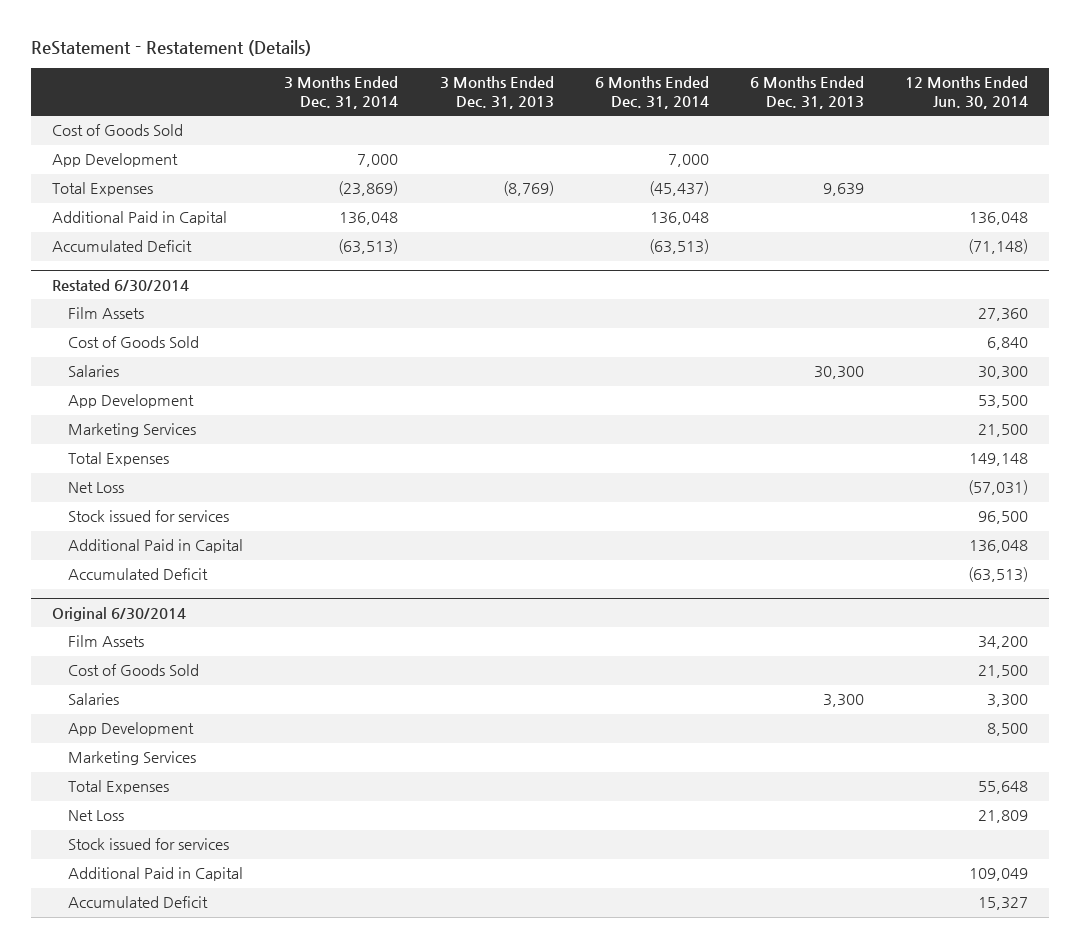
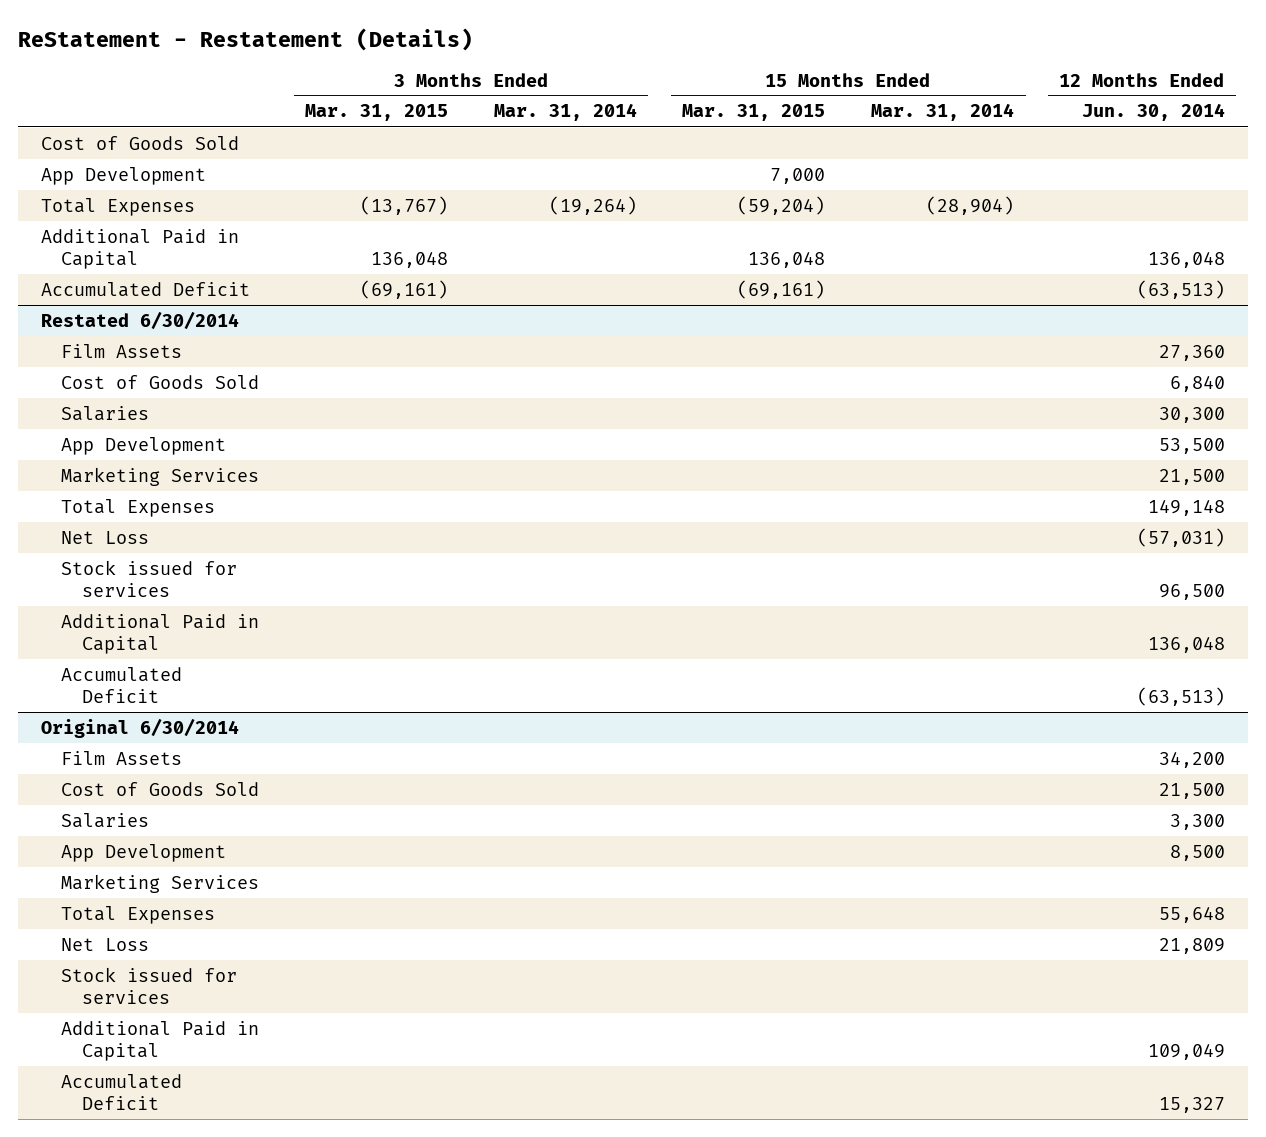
- | 3 Months Ended Dec. 31, 2014 | 3 Months Ended Dec. 31, 2013 | 6 Months Ended Dec. 31, 2014 | 6 Months Ended Dec. 31, 2013 | 12 Months Ended Jun. 30, 2014
+ | 3 Months Ended Mar. 31, 2015 | 3 Months Ended Mar. 31, 2014 | 15 Months Ended Mar. 31, 2015 | 15 Months Ended Mar. 31, 2014 | 12 Months Ended Jun. 30, 2014
- Accumulated Deficit | (63,513) | | (63,513) | | (71,148)
+ Accumulated Deficit | (69,161) | | (69,161) | | (63,513)

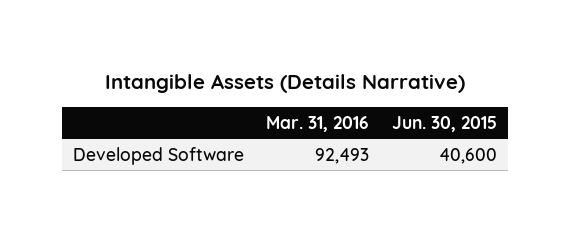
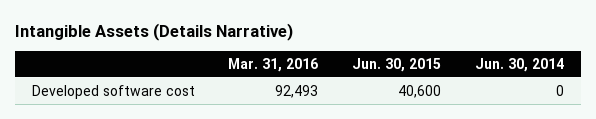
- | Mar. 31, 2016 | Jun. 30, 2015
+ | Mar. 31, 2016 | Jun. 30, 2015 | Jun. 30, 2014
- Developed Software | 92,493 | 40,600
+ Developed software cost | 92,493 | 40,600 | 0

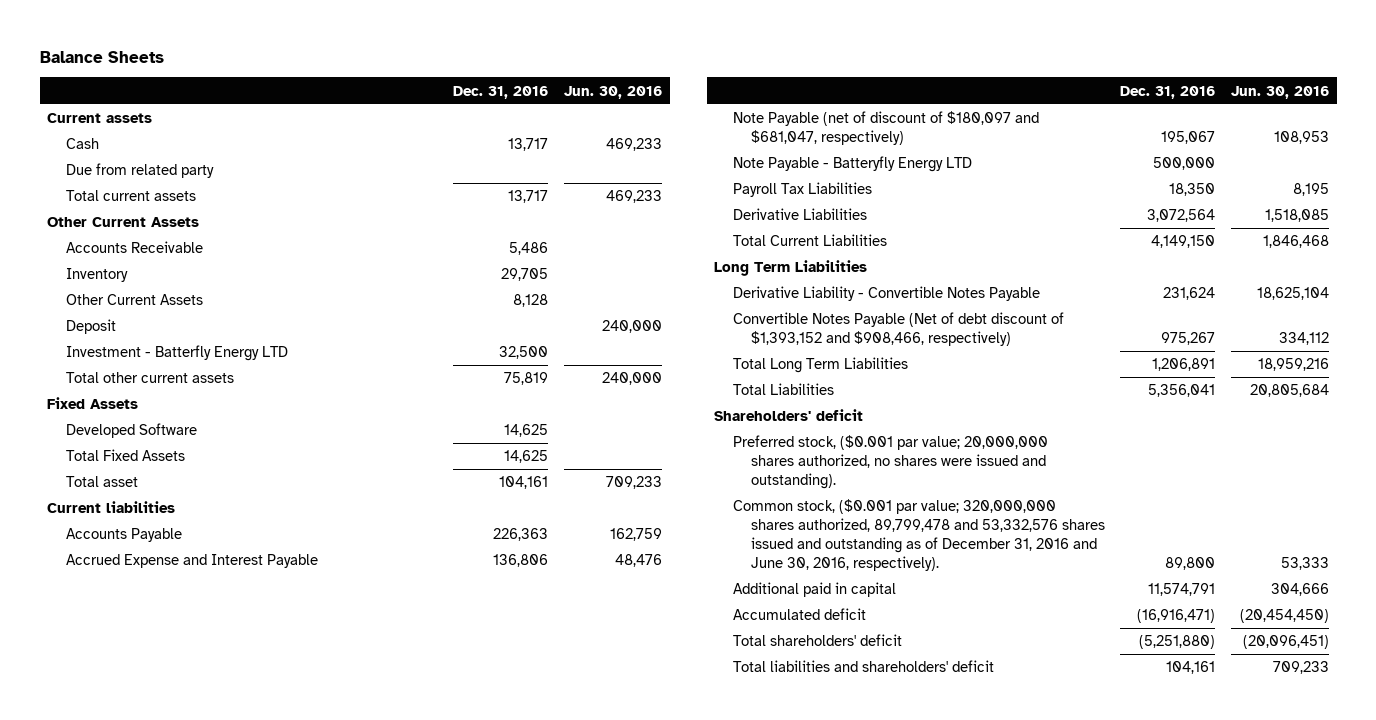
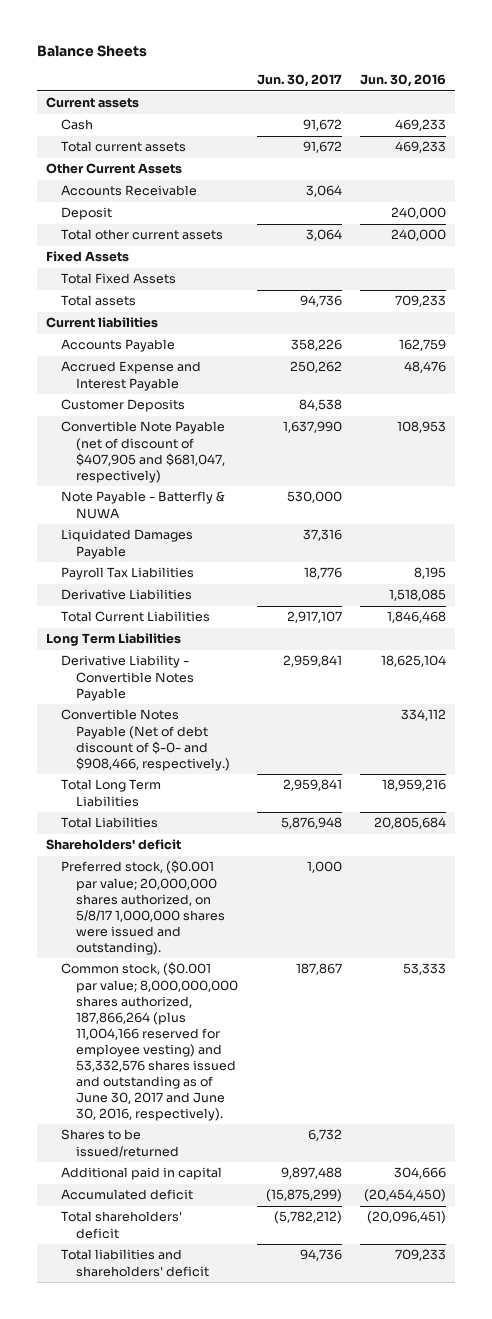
- | Dec. 31, 2016 | Jun. 30, 2016
+ | Jun. 30, 2017 | Jun. 30, 2016
- Due from related party
- Inventory | 29,705 |
- Other Current Assets | 8,128 |
- Investment - Batterfly Energy LTD | 32,500 |
- Developed Software | 14,625 |
- Total asset | 104,161 | 709,233
+ Total assets | 94,736 | 709,233
- Note Payable (net of discount of $180,097 and $681,047, respectively) | 195,067 | 108,953
- Note Payable - Batteryfly Energy LTD | 500,000 |
+ Customer Deposits | 84,538 |
+ Convertible Note Payable (net of discount of $407,905 and $681,047, respectively) | 1,637,990 | 108,953
+ Note Payable - Batterfly & NUWA | 530,000 |
+ Liquidated Damages Payable | 37,316 |
- Convertible Notes Payable (Net of debt discount of $1,393,152 and $908,466, respectively) | 975,267 | 334,112
+ Convertible Notes Payable (Net of debt discount of $-0- and $908,466, respectively.) | | 334,112
- Preferred stock, ($0.001 par value; 20,000,000 shares authorized, no shares were issued and outstanding).
- Common stock, ($0.001 par value; 320,000,000 shares authorized, 89,799,478 and 53,332,576 shares issued and outstanding as of December 31, 2016 and June 30, 2016, respectively). | 89,800 | 53,333
+ Preferred stock, ($0.001 par value; 20,000,000 shares authorized, on 5/8/17 1,000,000 shares were issued and outstanding). | 1,000 |
+ Common stock, ($0.001 par value; 8,000,000,000 shares authorized, 187,866,264 (plus 11,004,166 reserved for employee vesting) and 53,332,576 shares issued and outstanding as of June 30, 2017 and June 30, 2016, respectively). | 187,867 | 53,333
+ Shares to be issued/returned | 6,732 |

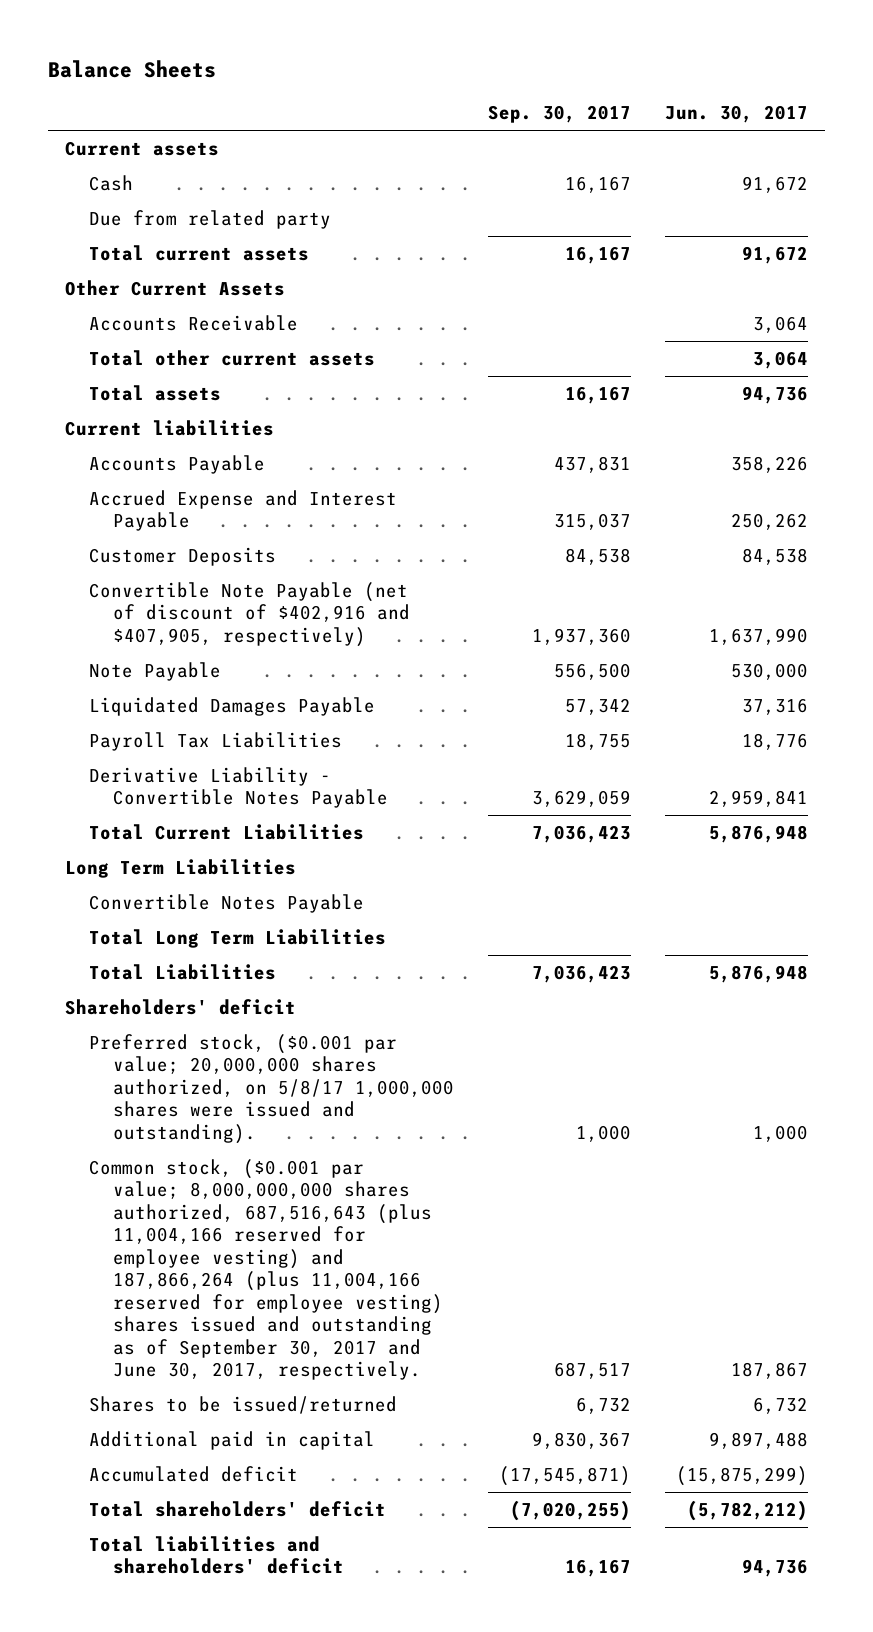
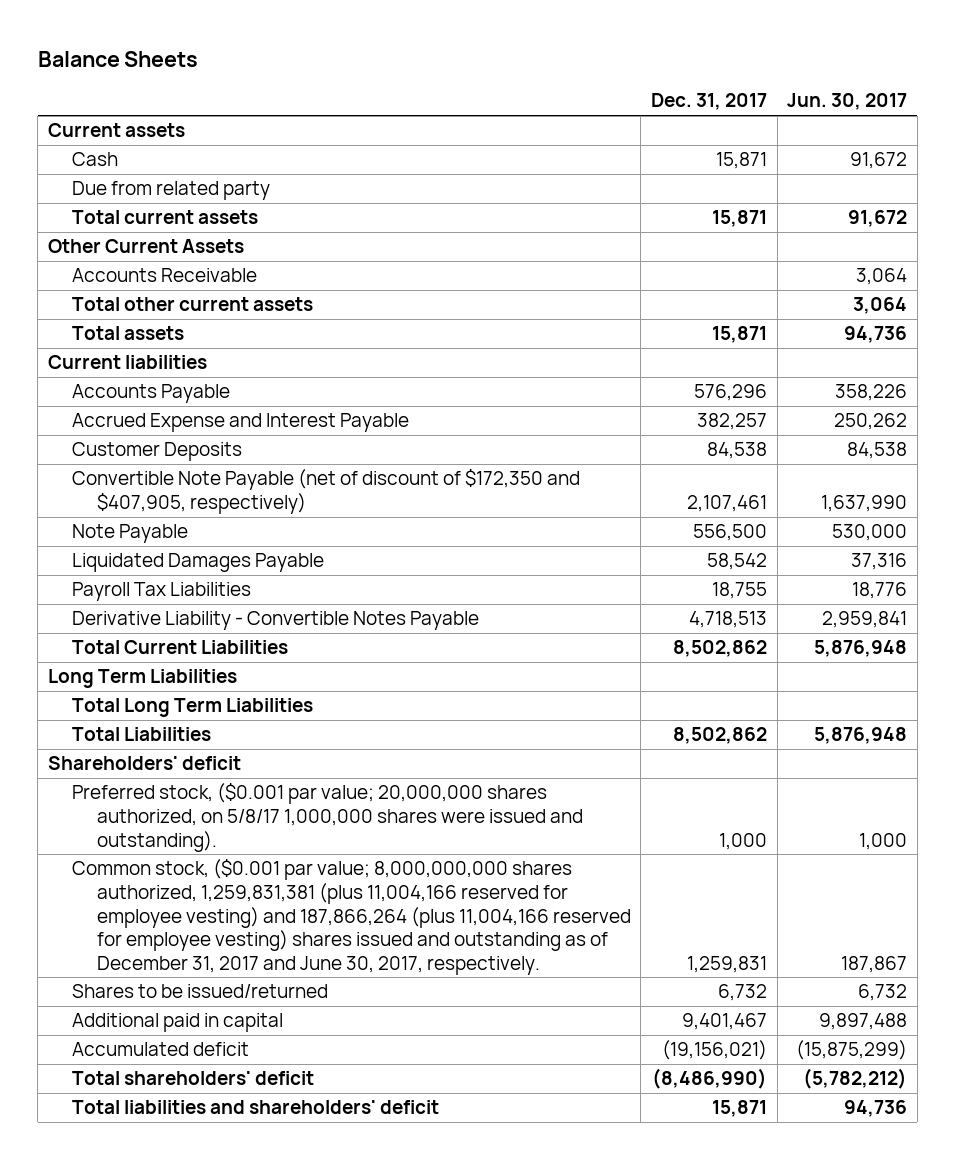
- | Sep. 30, 2017 | Jun. 30, 2017
+ | Dec. 31, 2017 | Jun. 30, 2017
- Convertible Note Payable (net of discount of $402,916 and $407,905, respectively) | 1,937,360 | 1,637,990
+ Convertible Note Payable (net of discount of $172,350 and $407,905, respectively) | 2,107,461 | 1,637,990
- Convertible Notes Payable
- Common stock, ($0.001 par value; 8,000,000,000 shares authorized, 687,516,643 (plus 11,004,166 reserved for employee vesting) and 187,866,264 (plus 11,004,166 reserved for employee vesting) shares issued and outstanding as of September 30, 2017 and June 30, 2017, respectively. | 687,517 | 187,867
+ Common stock, ($0.001 par value; 8,000,000,000 shares authorized, 1,259,831,381 (plus 11,004,166 reserved for employee vesting) and 187,866,264 (plus 11,004,166 reserved for employee vesting) shares issued and outstanding as of December 31, 2017 and June 30, 2017, respectively. | 1,259,831 | 187,867

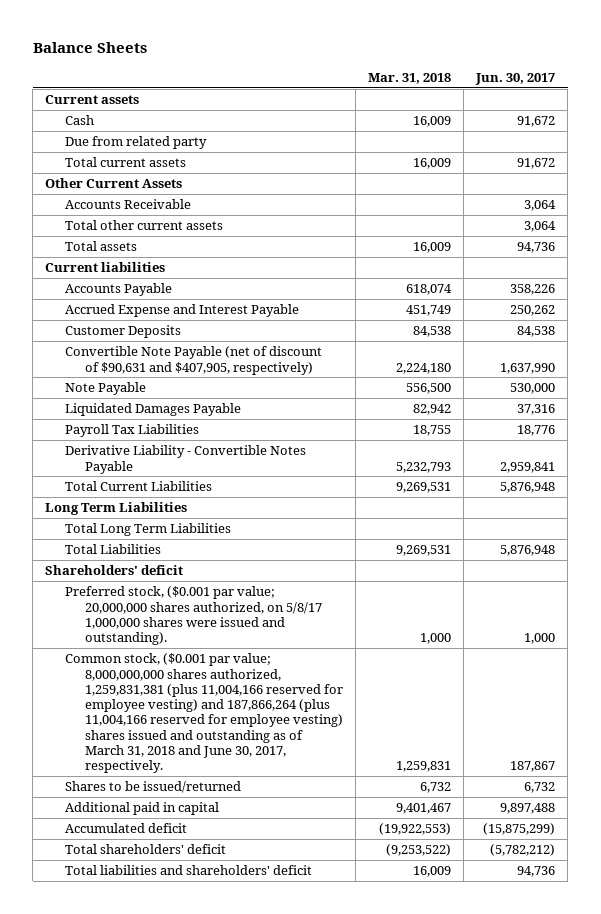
- | Dec. 31, 2017 | Jun. 30, 2017
+ | Mar. 31, 2018 | Jun. 30, 2017
- Convertible Note Payable (net of discount of $172,350 and $407,905, respectively) | 2,107,461 | 1,637,990
+ Convertible Note Payable (net of discount of $90,631 and $407,905, respectively) | 2,224,180 | 1,637,990
- Common stock, ($0.001 par value; 8,000,000,000 shares authorized, 1,259,831,381 (plus 11,004,166 reserved for employee vesting) and 187,866,264 (plus 11,004,166 reserved for employee vesting) shares issued and outstanding as of December 31, 2017 and June 30, 2017, respectively. | 1,259,831 | 187,867
+ Common stock, ($0.001 par value; 8,000,000,000 shares authorized, 1,259,831,381 (plus 11,004,166 reserved for employee vesting) and 187,866,264 (plus 11,004,166 reserved for employee vesting) shares issued and outstanding as of March 31, 2018 and June 30, 2017, respectively. | 1,259,831 | 187,867

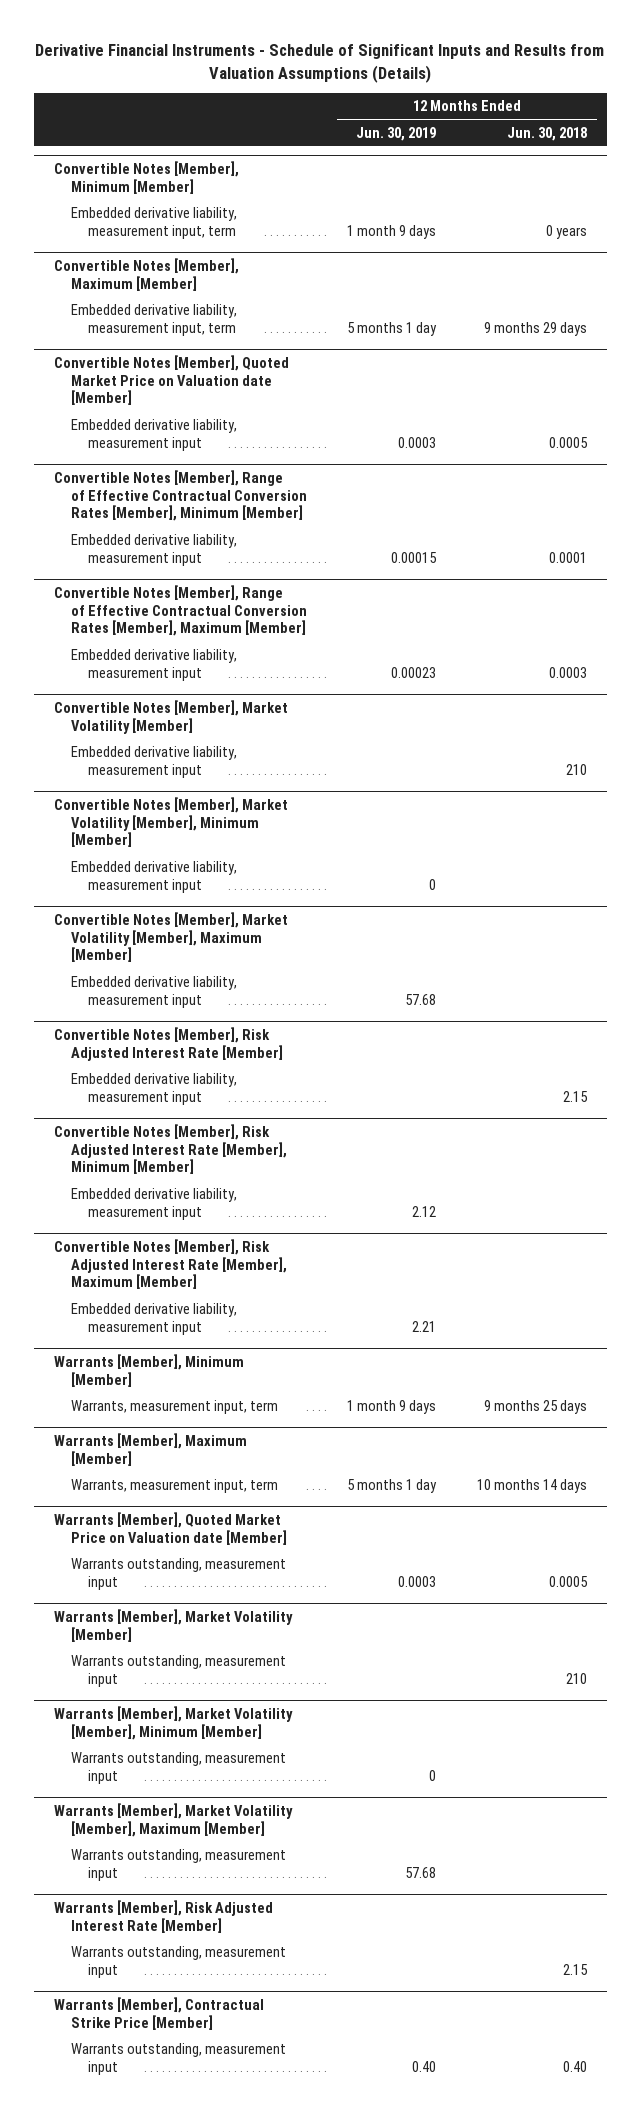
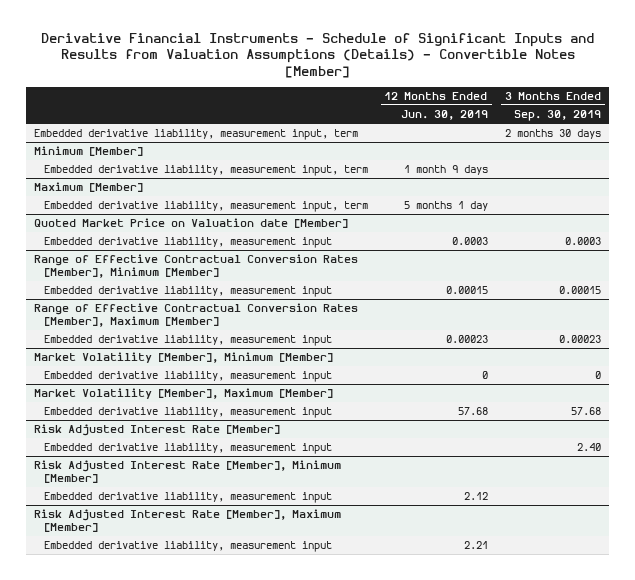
- Derivative Financial Instruments - Schedule of Significant Inputs and Results from Valuation Assumptions (Details)
+ Derivative Financial Instruments - Schedule of Significant Inputs and Results from Valuation Assumptions (Details) - Convertible Notes [Member]
- | 12 Months Ended Jun. 30, 2019 | 12 Months Ended Jun. 30, 2018
+ | 12 Months Ended Jun. 30, 2019 | 3 Months Ended Sep. 30, 2019
- Convertible Notes [Member], Minimum [Member]
+ Embedded derivative liability, measurement input, term | | 2 months 30 days
+ Minimum [Member]
- Convertible Notes [Member], Maximum [Member]
+ Maximum [Member]
- Convertible Notes [Member], Quoted Market Price on Valuation date [Member]
+ Quoted Market Price on Valuation date [Member]
- Convertible Notes [Member], Range of Effective Contractual Conversion Rates [Member], Minimum [Member]
+ Range of Effective Contractual Conversion Rates [Member], Minimum [Member]
- Convertible Notes [Member], Range of Effective Contractual Conversion Rates [Member], Maximum [Member]
+ Range of Effective Contractual Conversion Rates [Member], Maximum [Member]
- Convertible Notes [Member], Market Volatility [Member]
- Embedded derivative liability, measurement input | | 210
- Convertible Notes [Member], Market Volatility [Member], Minimum [Member]
+ Market Volatility [Member], Minimum [Member]
- Convertible Notes [Member], Market Volatility [Member], Maximum [Member]
+ Market Volatility [Member], Maximum [Member]
- Convertible Notes [Member], Risk Adjusted Interest Rate [Member]
+ Risk Adjusted Interest Rate [Member]
- Convertible Notes [Member], Risk Adjusted Interest Rate [Member], Minimum [Member]
+ Risk Adjusted Interest Rate [Member], Minimum [Member]
- Convertible Notes [Member], Risk Adjusted Interest Rate [Member], Maximum [Member]
+ Risk Adjusted Interest Rate [Member], Maximum [Member]
- Warrants [Member], Minimum [Member]
- Warrants, measurement input, term | 1 month 9 days | 9 months 25 days
- Warrants [Member], Maximum [Member]
- Warrants, measurement input, term | 5 months 1 day | 10 months 14 days
- Warrants [Member], Quoted Market Price on Valuation date [Member]
- Warrants outstanding, measurement input | 0.0003 | 0.0005
- Warrants [Member], Market Volatility [Member]
- Warrants outstanding, measurement input | | 210
- Warrants [Member], Market Volatility [Member], Minimum [Member]
- Warrants outstanding, measurement input | 0 |
- Warrants [Member], Market Volatility [Member], Maximum [Member]
- Warrants outstanding, measurement input | 57.68 |
- Warrants [Member], Risk Adjusted Interest Rate [Member]
- Warrants outstanding, measurement input | | 2.15
- Warrants [Member], Contractual Strike Price [Member]
- Warrants outstanding, measurement input | 0.40 | 0.40

